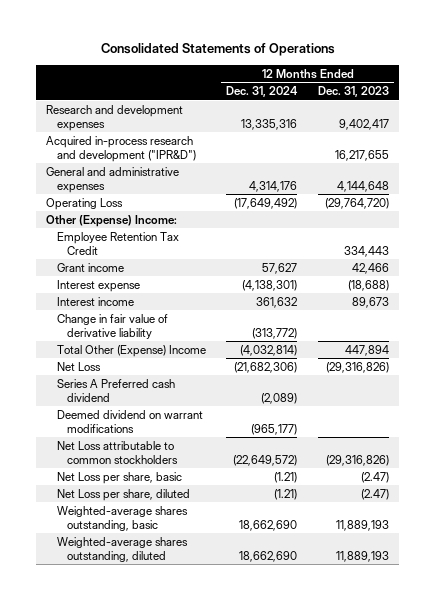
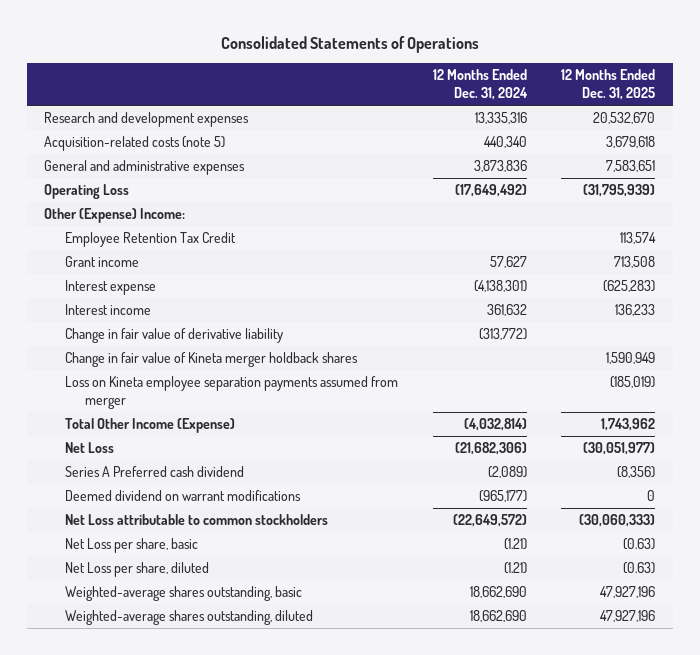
- | 12 Months Ended Dec. 31, 2024 | 12 Months Ended Dec. 31, 2023
+ | 12 Months Ended Dec. 31, 2024 | 12 Months Ended Dec. 31, 2025
- Acquired in-process research and development ("IPR&D") | | 16,217,655
- General and administrative expenses | 4,314,176 | 4,144,648
+ Acquisition-related costs (note 5) | 440,340 | 3,679,618
+ General and administrative expenses | 3,873,836 | 7,583,651
- Total Other (Expense) Income | (4,032,814) | 447,894
+ Change in fair value of Kineta merger holdback shares | | 1,590,949
+ Loss on Kineta employee separation payments assumed from merger | | (185,019)
+ Total Other Income (Expense) | (4,032,814) | 1,743,962

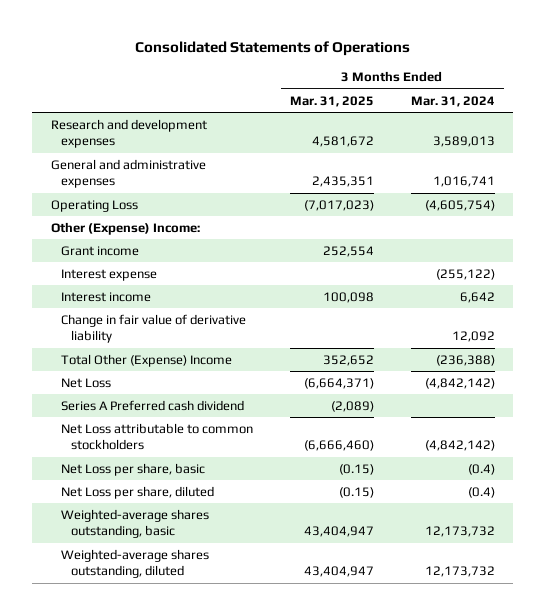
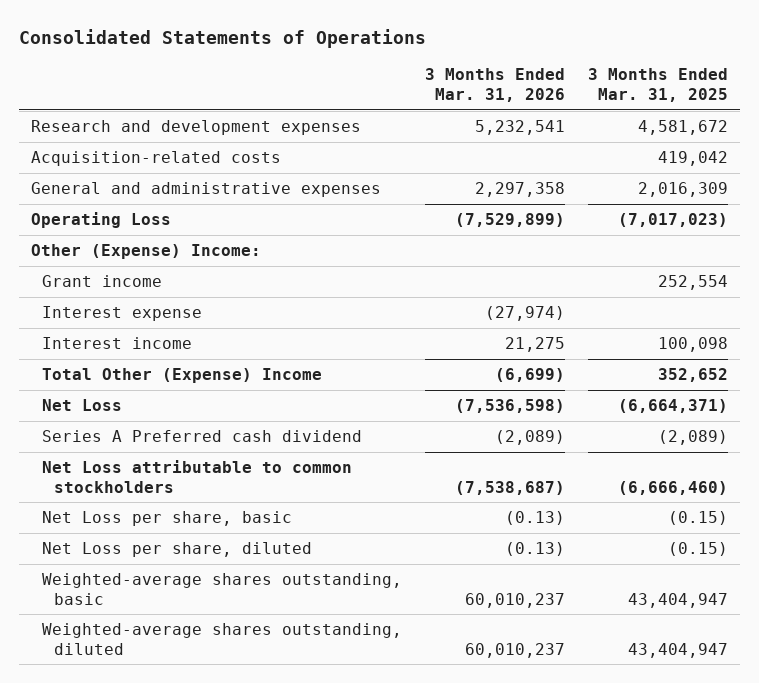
- | 3 Months Ended Mar. 31, 2025 | 3 Months Ended Mar. 31, 2024
+ | 3 Months Ended Mar. 31, 2026 | 3 Months Ended Mar. 31, 2025
- General and administrative expenses | 2,435,351 | 1,016,741
+ Acquisition-related costs | | 419,042
+ General and administrative expenses | 2,297,358 | 2,016,309
- Change in fair value of derivative liability | | 12,092

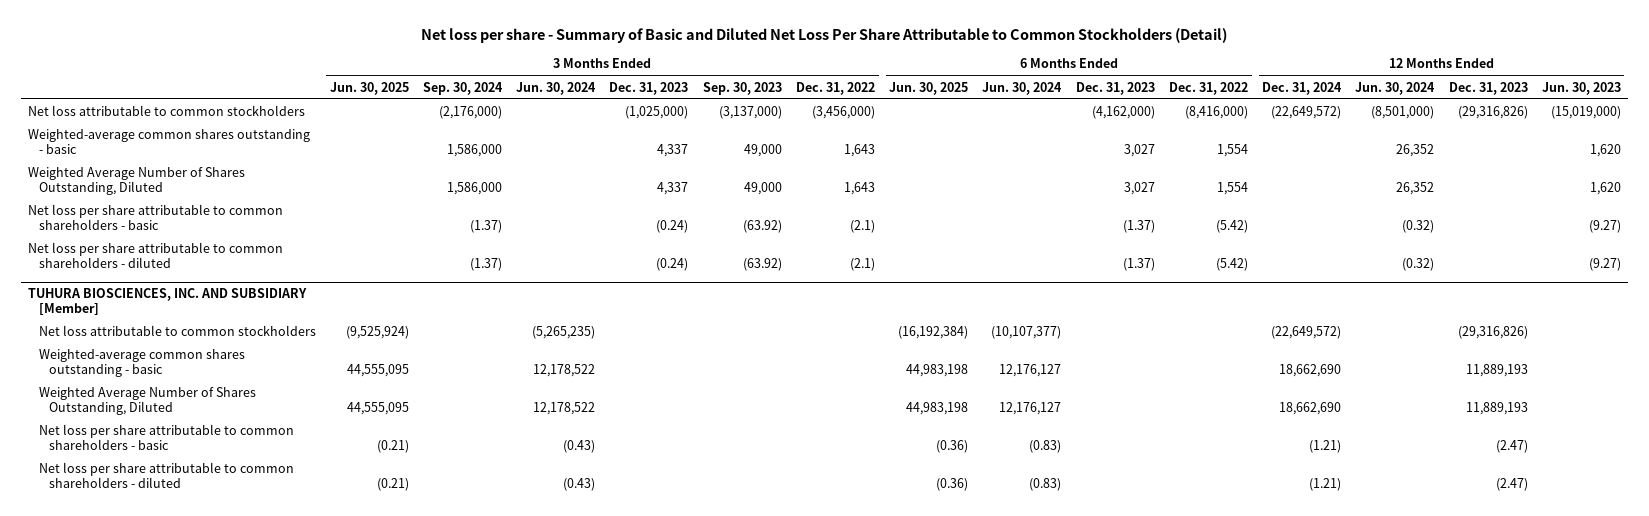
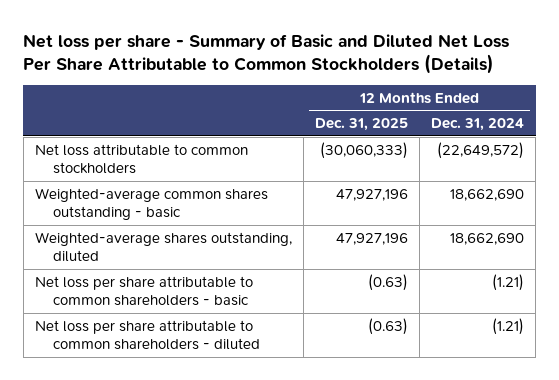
- Net loss per share - Summary of Basic and Diluted Net Loss Per Share Attributable to Common Stockholders (Detail)
+ Net loss per share - Summary of Basic and Diluted Net Loss Per Share Attributable to Common Stockholders (Details)
- | 3 Months Ended Jun. 30, 2025 | 3 Months Ended Sep. 30, 2024 | 3 Months Ended Jun. 30, 2024 | 3 Months Ended Dec. 31, 2023 | 3 Months Ended Sep. 30, 2023 | 3 Months Ended Dec. 31, 2022 | 6 Months Ended Jun. 30, 2025 | 6 Months Ended Jun. 30, 2024 | 6 Months Ended Dec. 31, 2023 | 6 Months Ended Dec. 31, 2022 | 12 Months Ended Dec. 31, 2024 | 12 Months Ended Jun. 30, 2024 | 12 Months Ended Dec. 31, 2023 | 12 Months Ended Jun. 30, 2023
+ | 12 Months Ended Dec. 31, 2025 | 12 Months Ended Dec. 31, 2024
- Weighted-average common shares outstanding - basic | | 1,586,000 | | 4,337 | 49,000 | 1,643 | | | 3,027 | 1,554 | | 26,352 | | 1,620
- Weighted Average Number of Shares Outstanding, Diluted | | 1,586,000 | | 4,337 | 49,000 | 1,643 | | | 3,027 | 1,554 | | 26,352 | | 1,620
- Net loss per share attributable to common shareholders - basic | | (1.37) | | (0.24) | (63.92) | (2.1) | | | (1.37) | (5.42) | | (0.32) | | (9.27)
- Net loss per share attributable to common shareholders - diluted | | (1.37) | | (0.24) | (63.92) | (2.1) | | | (1.37) | (5.42) | | (0.32) | | (9.27)
- TUHURA BIOSCIENCES, INC. AND SUBSIDIARY [Member]
- Net loss attributable to common stockholders | (9,525,924) | | (5,265,235) | | | | (16,192,384) | (10,107,377) | | | (22,649,572) | | (29,316,826) |
- Weighted Average Number of Shares Outstanding, Diluted | 44,555,095 | | 12,178,522 | | | | 44,983,198 | 12,176,127 | | | 18,662,690 | | 11,889,193 |
+ Weighted-average shares outstanding, diluted | 47,927,196 | 18,662,690

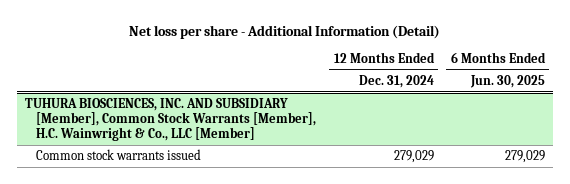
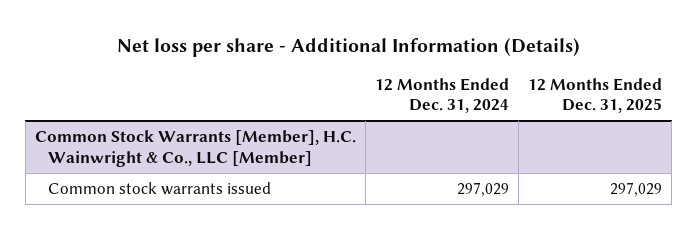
- Net loss per share - Additional Information (Detail)
+ Net loss per share - Additional Information (Details)
- | 12 Months Ended Dec. 31, 2024 | 6 Months Ended Jun. 30, 2025
+ | 12 Months Ended Dec. 31, 2024 | 12 Months Ended Dec. 31, 2025
- TUHURA BIOSCIENCES, INC. AND SUBSIDIARY [Member], Common Stock Warrants [Member], H.C. Wainwright & Co., LLC [Member]
- Common stock warrants issued | 279,029 | 279,029
+ Common Stock Warrants [Member], H.C. Wainwright & Co., LLC [Member]
+ Common stock warrants issued | 297,029 | 297,029

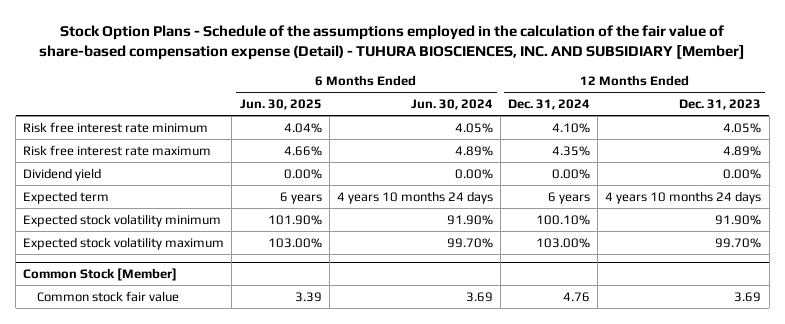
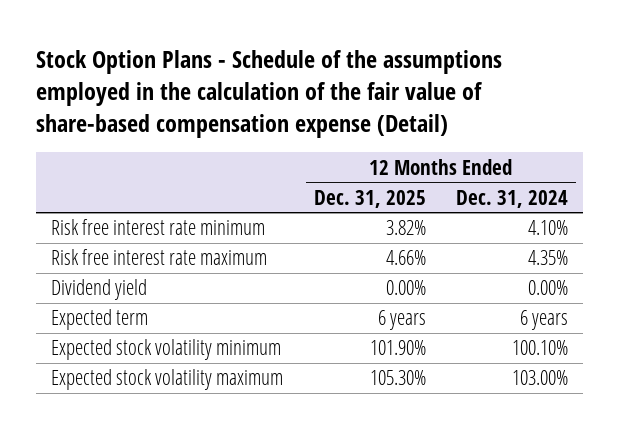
- Stock Option Plans - Schedule of the assumptions employed in the calculation of the fair value of share-based compensation expense (Detail) - TUHURA BIOSCIENCES, INC. AND SUBSIDIARY [Member]
+ Stock Option Plans - Schedule of the assumptions employed in the calculation of the fair value of share-based compensation expense (Detail)
- | 6 Months Ended Jun. 30, 2025 | 6 Months Ended Jun. 30, 2024 | 12 Months Ended Dec. 31, 2024 | 12 Months Ended Dec. 31, 2023
+ | 12 Months Ended Dec. 31, 2025 | 12 Months Ended Dec. 31, 2024
- Common Stock [Member]
- Common stock fair value | 3.39 | 3.69 | 4.76 | 3.69

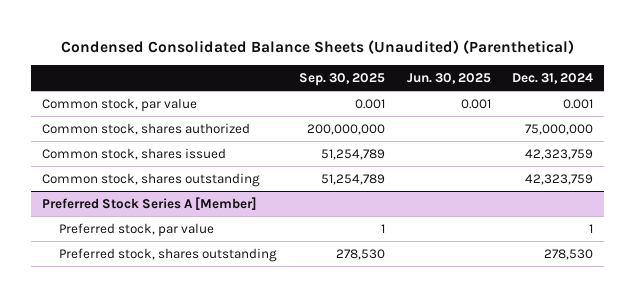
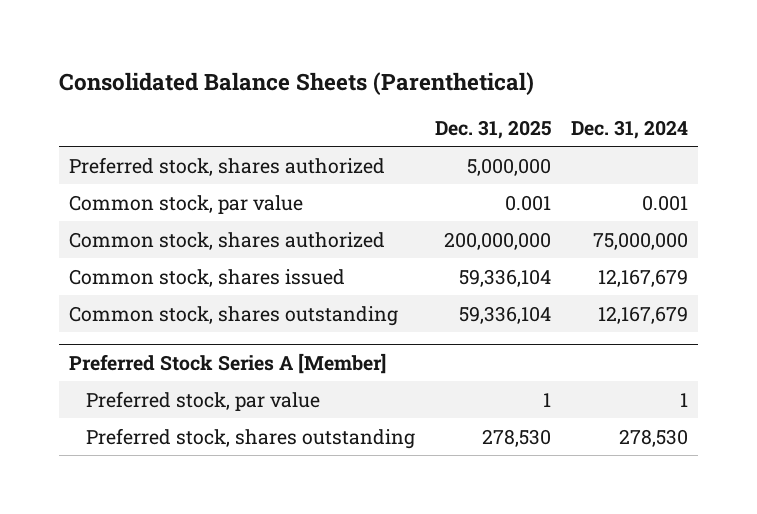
- Condensed Consolidated Balance Sheets (Unaudited) (Parenthetical)
+ Consolidated Balance Sheets (Parenthetical)
- | Sep. 30, 2025 | Jun. 30, 2025 | Dec. 31, 2024
+ | Dec. 31, 2025 | Dec. 31, 2024
+ Preferred stock, shares authorized | 5,000,000 |
- Common stock, shares issued | 51,254,789 | | 42,323,759
- Common stock, shares outstanding | 51,254,789 | | 42,323,759
+ Common stock, shares issued | 59,336,104 | 12,167,679
+ Common stock, shares outstanding | 59,336,104 | 12,167,679

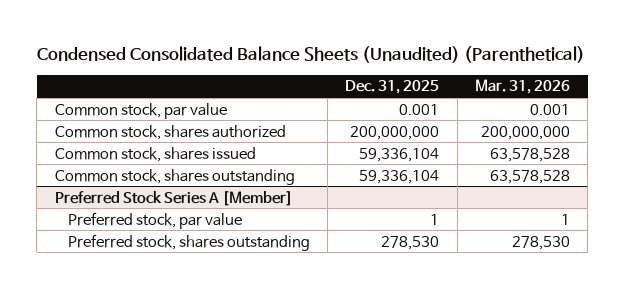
- Consolidated Balance Sheets (Parenthetical)
+ Condensed Consolidated Balance Sheets (Unaudited) (Parenthetical)
- | Dec. 31, 2025 | Dec. 31, 2024
+ | Dec. 31, 2025 | Mar. 31, 2026
- Preferred stock, shares authorized | 5,000,000 |

